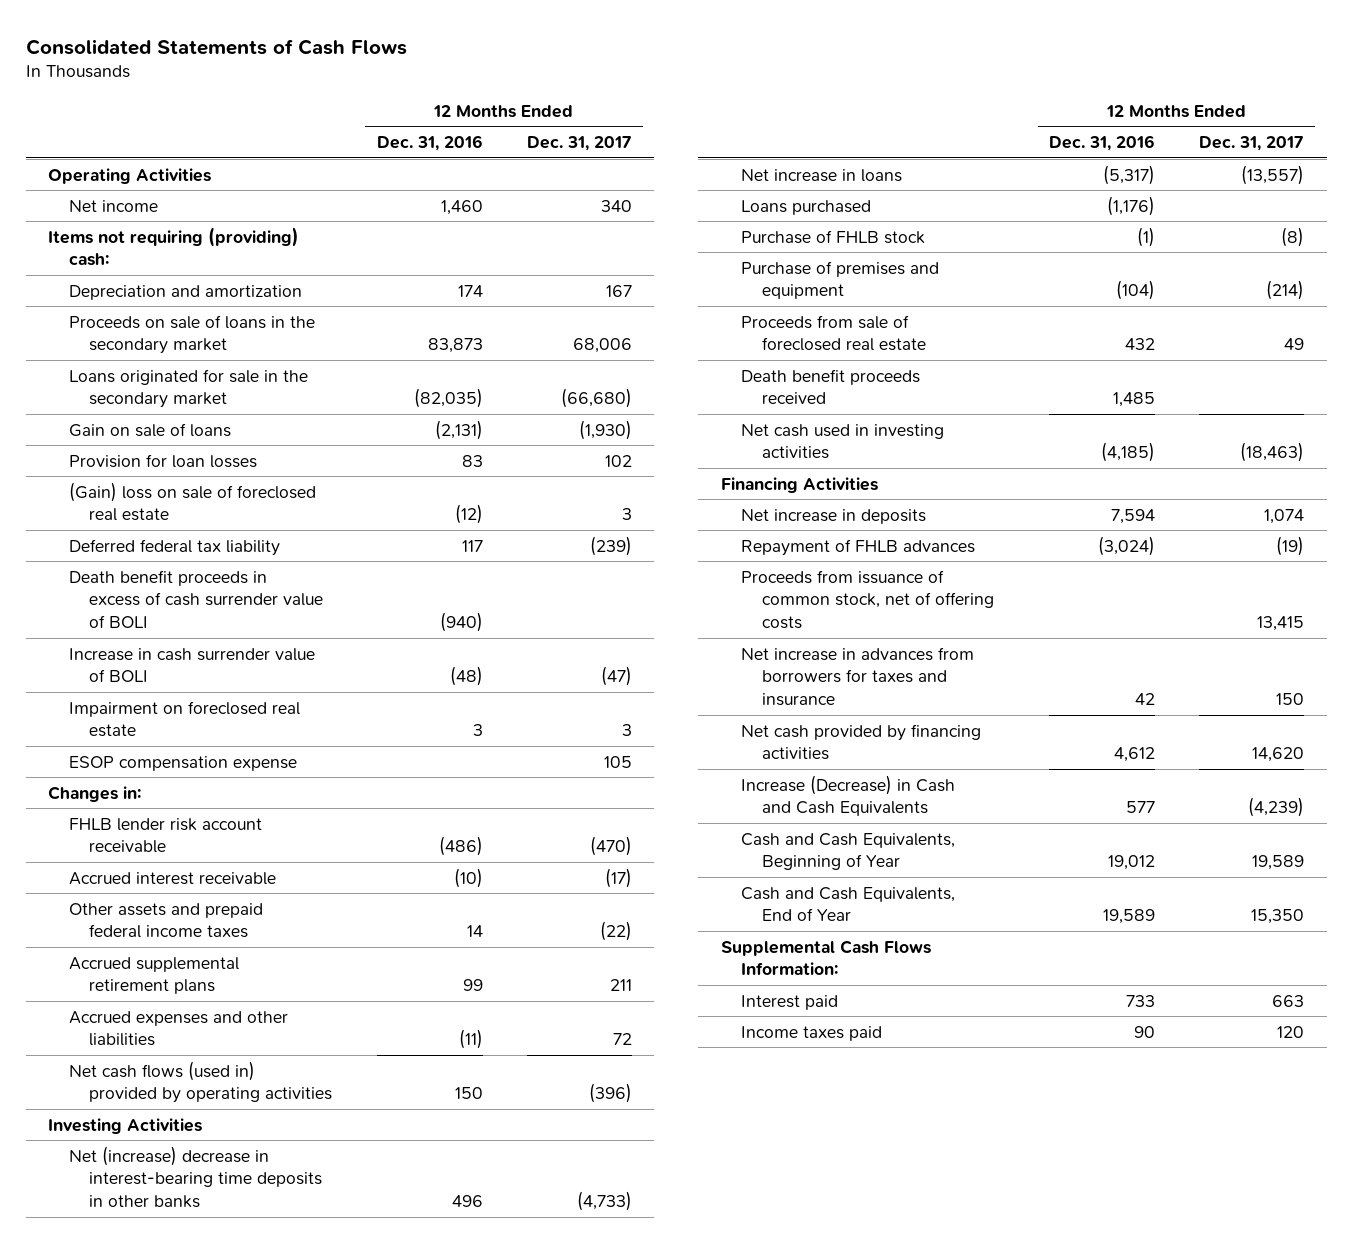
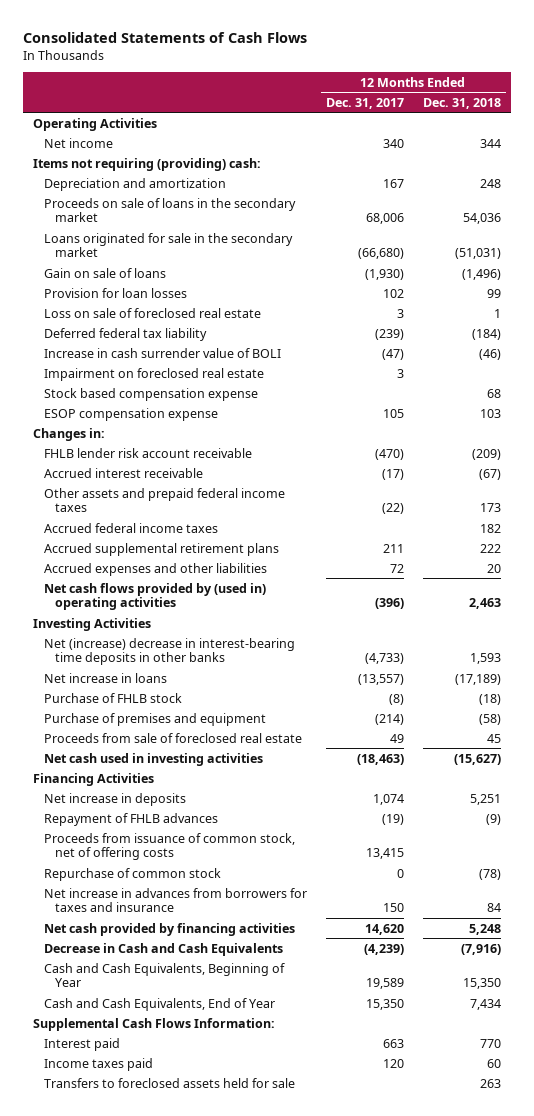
- | 12 Months Ended Dec. 31, 2016 | 12 Months Ended Dec. 31, 2017
+ | 12 Months Ended Dec. 31, 2017 | 12 Months Ended Dec. 31, 2018
- (Gain) loss on sale of foreclosed real estate | (12) | 3
+ Loss on sale of foreclosed real estate | 3 | 1
- Death benefit proceeds in excess of cash surrender value of BOLI | (940) |
+ Stock based compensation expense | | 68
+ Accrued federal income taxes | | 182
- Net cash flows (used in) provided by operating activities | 150 | (396)
+ Net cash flows provided by (used in) operating activities | (396) | 2,463
- Loans purchased | (1,176) |
- Death benefit proceeds received | 1,485 |
+ Repurchase of common stock | 0 | (78)
- Increase (Decrease) in Cash and Cash Equivalents | 577 | (4,239)
+ Decrease in Cash and Cash Equivalents | (4,239) | (7,916)
+ Transfers to foreclosed assets held for sale | | 263

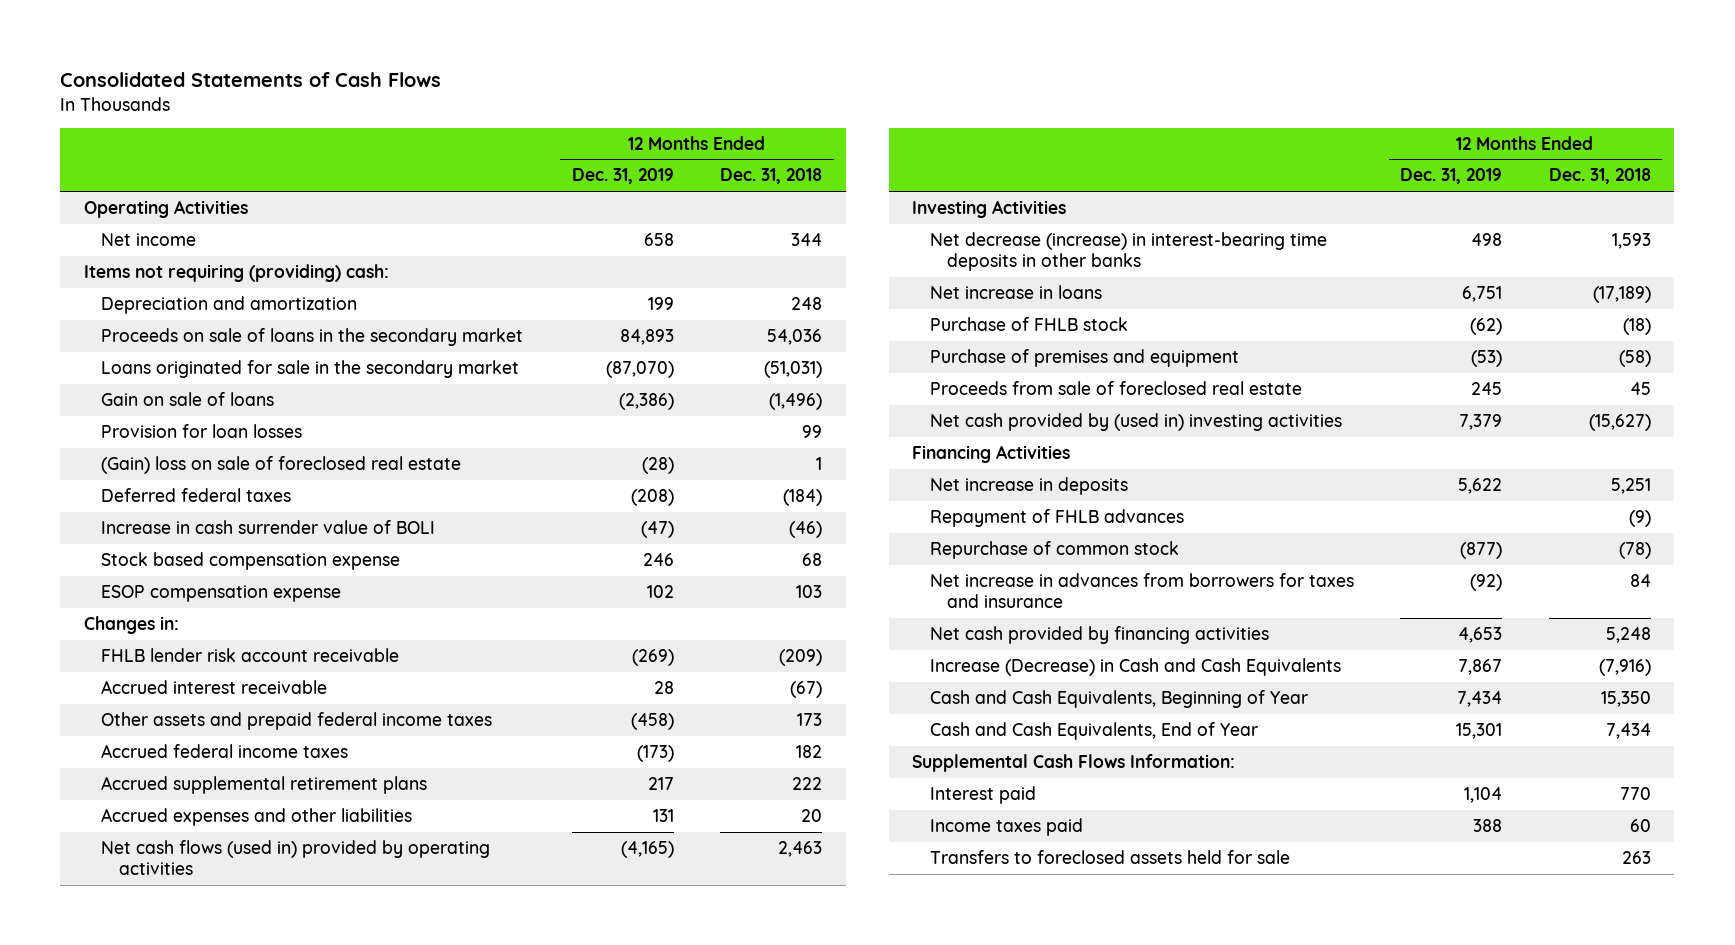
- | 12 Months Ended Dec. 31, 2017 | 12 Months Ended Dec. 31, 2018
+ | 12 Months Ended Dec. 31, 2019 | 12 Months Ended Dec. 31, 2018
- Loss on sale of foreclosed real estate | 3 | 1
- Deferred federal tax liability | (239) | (184)
+ (Gain) loss on sale of foreclosed real estate | (28) | 1
+ Deferred federal taxes | (208) | (184)
- Impairment on foreclosed real estate | 3 |
- Net cash flows provided by (used in) operating activities | (396) | 2,463
+ Net cash flows (used in) provided by operating activities | (4,165) | 2,463
- Net (increase) decrease in interest-bearing time deposits in other banks | (4,733) | 1,593
+ Net decrease (increase) in interest-bearing time deposits in other banks | 498 | 1,593
- Net cash used in investing activities | (18,463) | (15,627)
+ Net cash provided by (used in) investing activities | 7,379 | (15,627)
- Proceeds from issuance of common stock, net of offering costs | 13,415 |
- Decrease in Cash and Cash Equivalents | (4,239) | (7,916)
+ Increase (Decrease) in Cash and Cash Equivalents | 7,867 | (7,916)

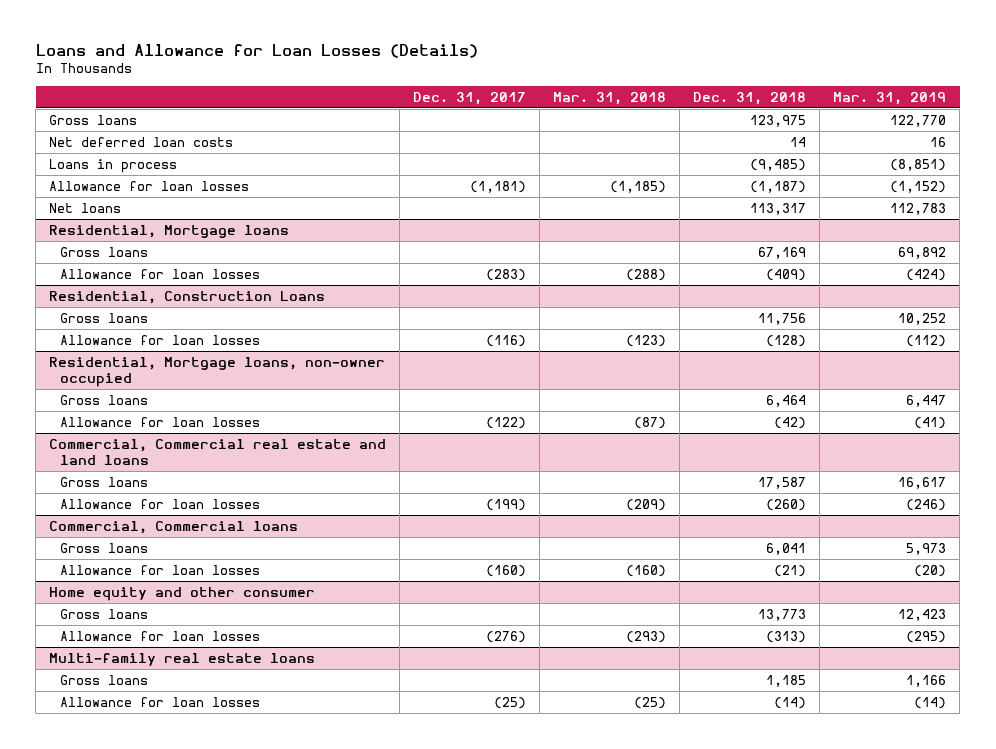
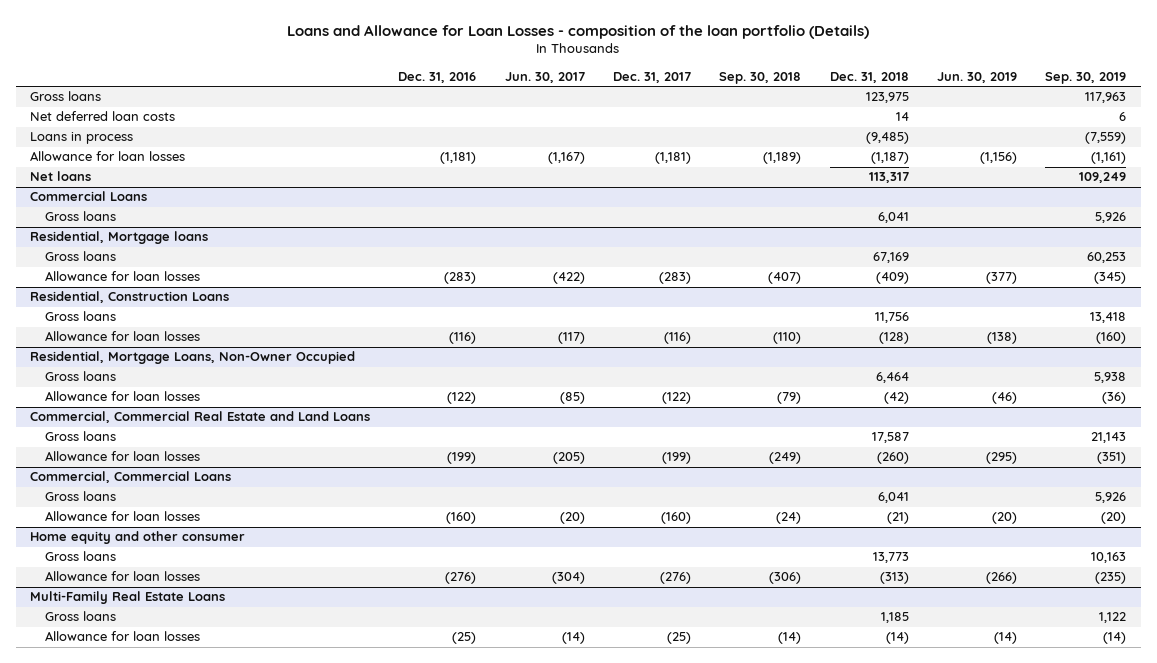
- Loans and Allowance for Loan Losses (Details)
+ Loans and Allowance for Loan Losses - composition of the loan portfolio (Details)
- | Dec. 31, 2017 | Mar. 31, 2018 | Dec. 31, 2018 | Mar. 31, 2019
+ | Dec. 31, 2016 | Jun. 30, 2017 | Dec. 31, 2017 | Sep. 30, 2018 | Dec. 31, 2018 | Jun. 30, 2019 | Sep. 30, 2019
+ Commercial Loans
+ Gross loans | | | | | 6,041 | | 5,926
- Residential, Mortgage loans, non-owner occupied
+ Residential, Mortgage Loans, Non-Owner Occupied
- Commercial, Commercial real estate and land loans
+ Commercial, Commercial Real Estate and Land Loans
- Commercial, Commercial loans
+ Commercial, Commercial Loans
- Multi-family real estate loans
+ Multi-Family Real Estate Loans

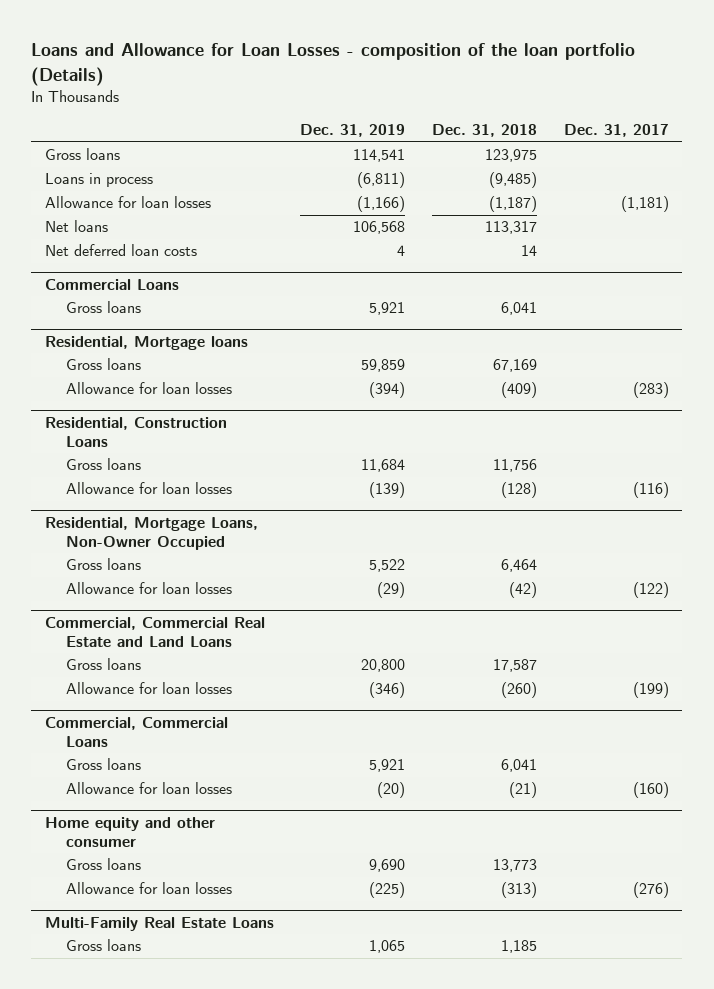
- | Dec. 31, 2016 | Jun. 30, 2017 | Dec. 31, 2017 | Sep. 30, 2018 | Dec. 31, 2018 | Jun. 30, 2019 | Sep. 30, 2019
+ | Dec. 31, 2019 | Dec. 31, 2018 | Dec. 31, 2017
moved down: Net deferred loan costs | 4 | 14 |
@ Multi-Family Real Estate Loans
- Allowance for loan losses | (25) | (14) | (25) | (14) | (14) | (14) | (14)

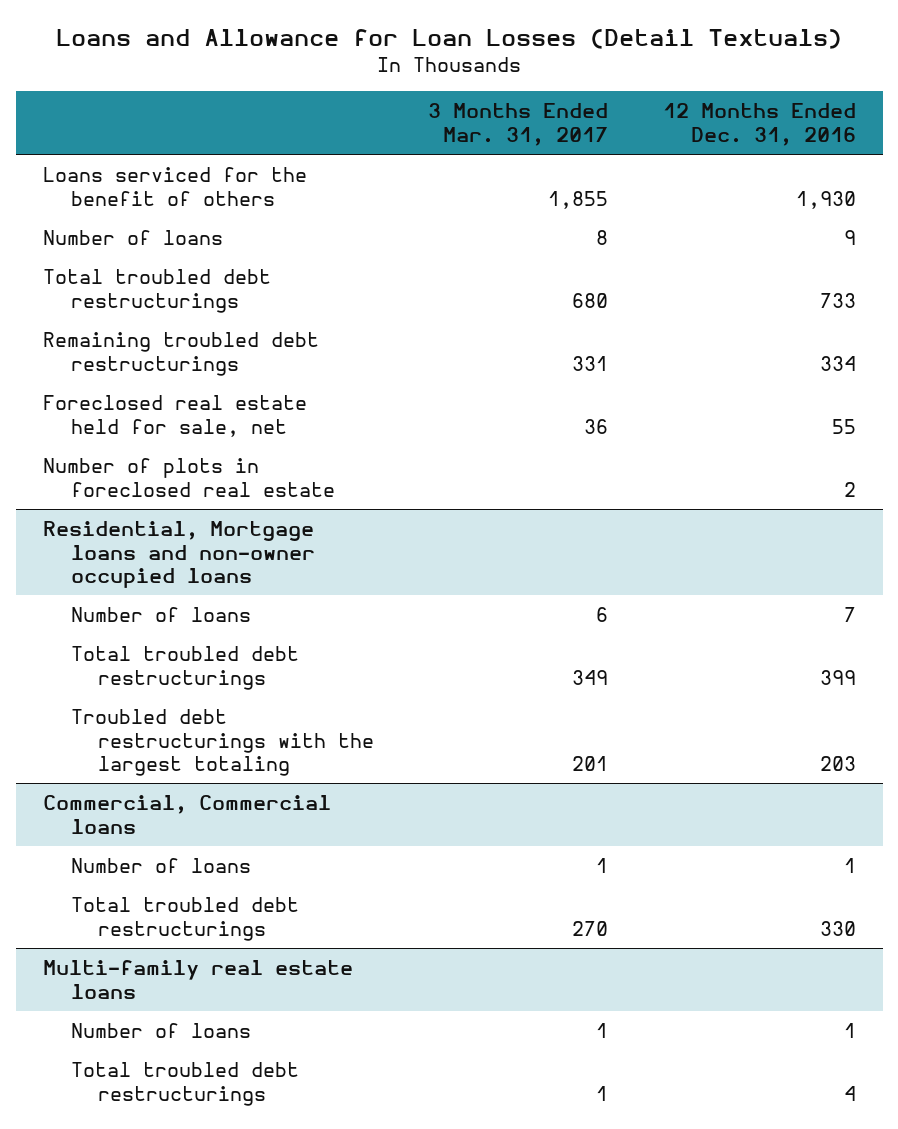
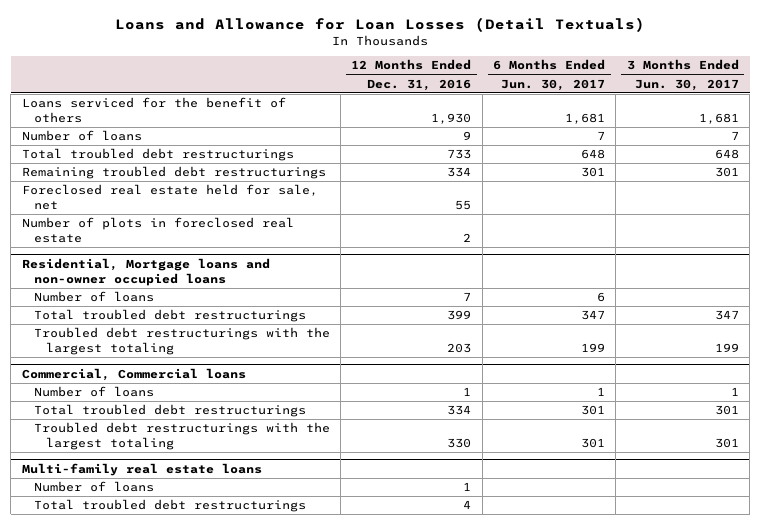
- | 3 Months Ended Mar. 31, 2017 | 12 Months Ended Dec. 31, 2016
+ | 12 Months Ended Dec. 31, 2016 | 6 Months Ended Jun. 30, 2017 | 3 Months Ended Jun. 30, 2017
@ Commercial, Commercial loans
- Total troubled debt restructurings | 270 | 330
+ Total troubled debt restructurings | 334 | 301 | 301
+ Troubled debt restructurings with the largest totaling | 330 | 301 | 301

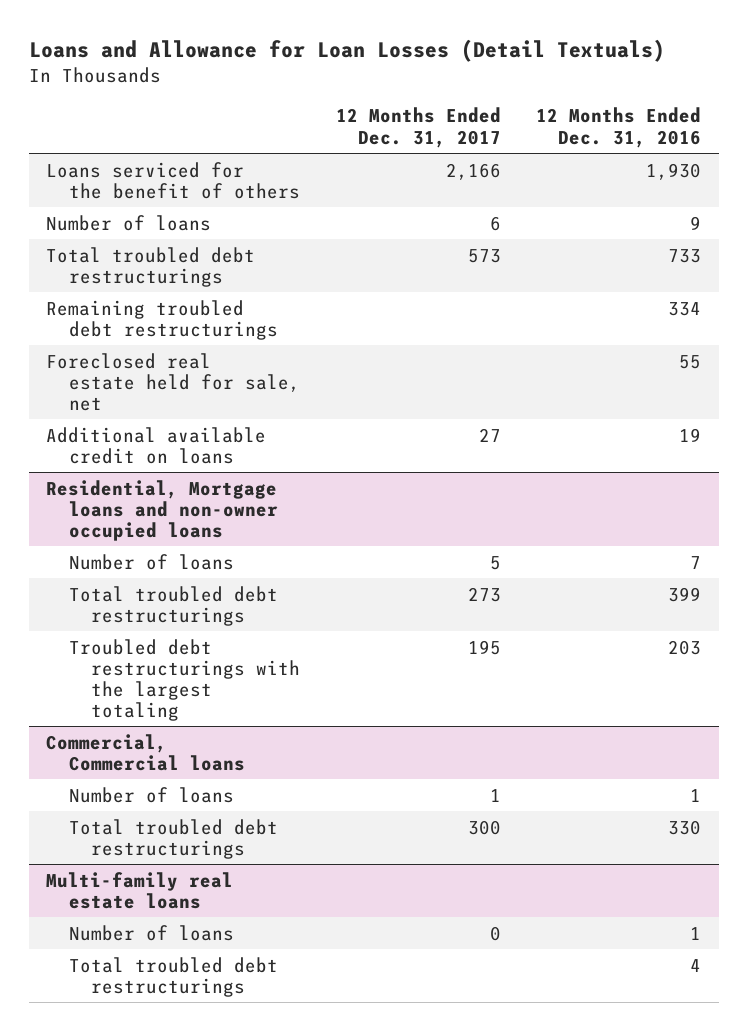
- | 12 Months Ended Dec. 31, 2016 | 6 Months Ended Jun. 30, 2017 | 3 Months Ended Jun. 30, 2017
+ | 12 Months Ended Dec. 31, 2017 | 12 Months Ended Dec. 31, 2016
- Number of plots in foreclosed real estate | 2 | |
+ Additional available credit on loans | 27 | 19
@ Commercial, Commercial loans
- Total troubled debt restructurings | 334 | 301 | 301
- Troubled debt restructurings with the largest totaling | 330 | 301 | 301
+ Total troubled debt restructurings | 300 | 330

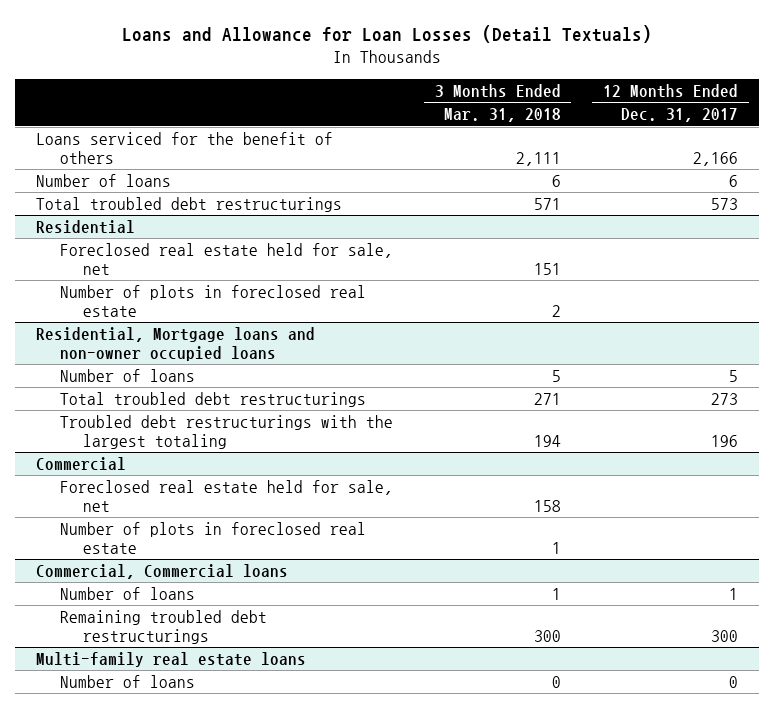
- | 12 Months Ended Dec. 31, 2017 | 12 Months Ended Dec. 31, 2016
+ | 3 Months Ended Mar. 31, 2018 | 12 Months Ended Dec. 31, 2017
- Remaining troubled debt restructurings | | 334
+ Residential
- Additional available credit on loans | 27 | 19
+ Number of plots in foreclosed real estate | 2 |
@ Residential, Mortgage loans and non-owner occupied loans
- Troubled debt restructurings with the largest totaling | 195 | 203
+ Troubled debt restructurings with the largest totaling | 194 | 196
+ Commercial
+ Foreclosed real estate held for sale, net | 158 |
+ Number of plots in foreclosed real estate | 1 |
@ Commercial, Commercial loans
- Total troubled debt restructurings | 300 | 330
+ Remaining troubled debt restructurings | 300 | 300
@ Multi-family real estate loans
- Total troubled debt restructurings | | 4

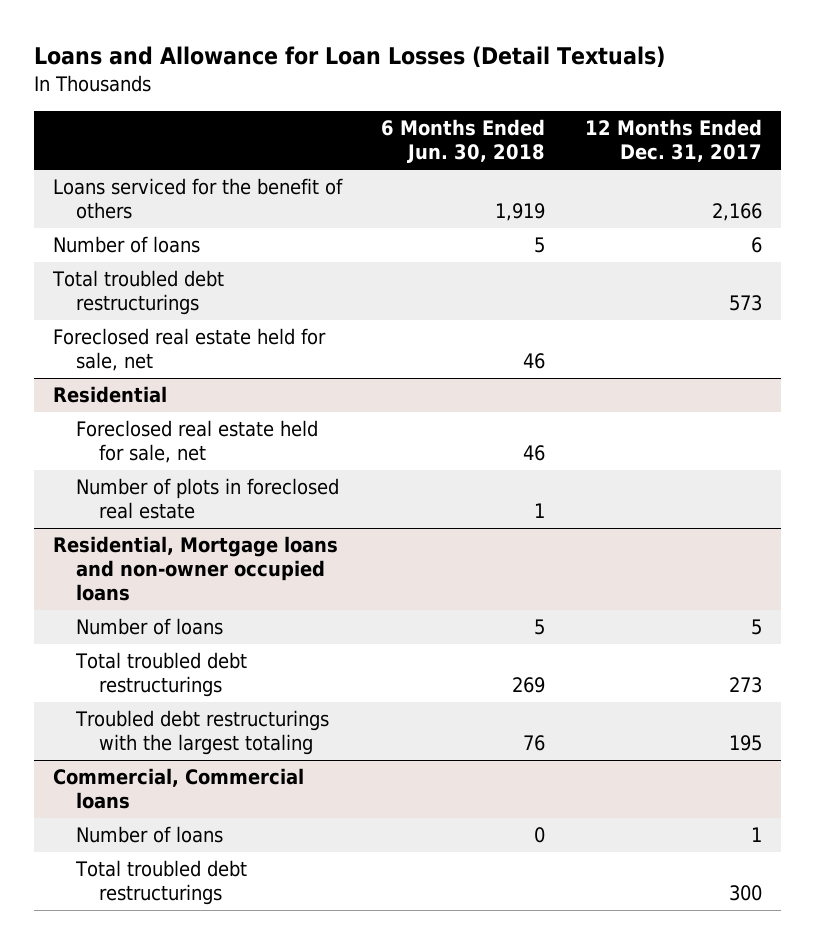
- | 3 Months Ended Mar. 31, 2018 | 12 Months Ended Dec. 31, 2017
+ | 6 Months Ended Jun. 30, 2018 | 12 Months Ended Dec. 31, 2017
+ Foreclosed real estate held for sale, net | 46 |
@ Residential, Mortgage loans and non-owner occupied loans
- Troubled debt restructurings with the largest totaling | 194 | 196
- Commercial
- Foreclosed real estate held for sale, net | 158 |
- Number of plots in foreclosed real estate | 1 |
@ Residential, Mortgage loans and non-owner occupied loans
+ Troubled debt restructurings with the largest totaling | 76 | 195
@ Commercial, Commercial loans
- Remaining troubled debt restructurings | 300 | 300
- Multi-family real estate loans
- Number of loans | 0 | 0
@ Commercial, Commercial loans
+ Total troubled debt restructurings | | 300

